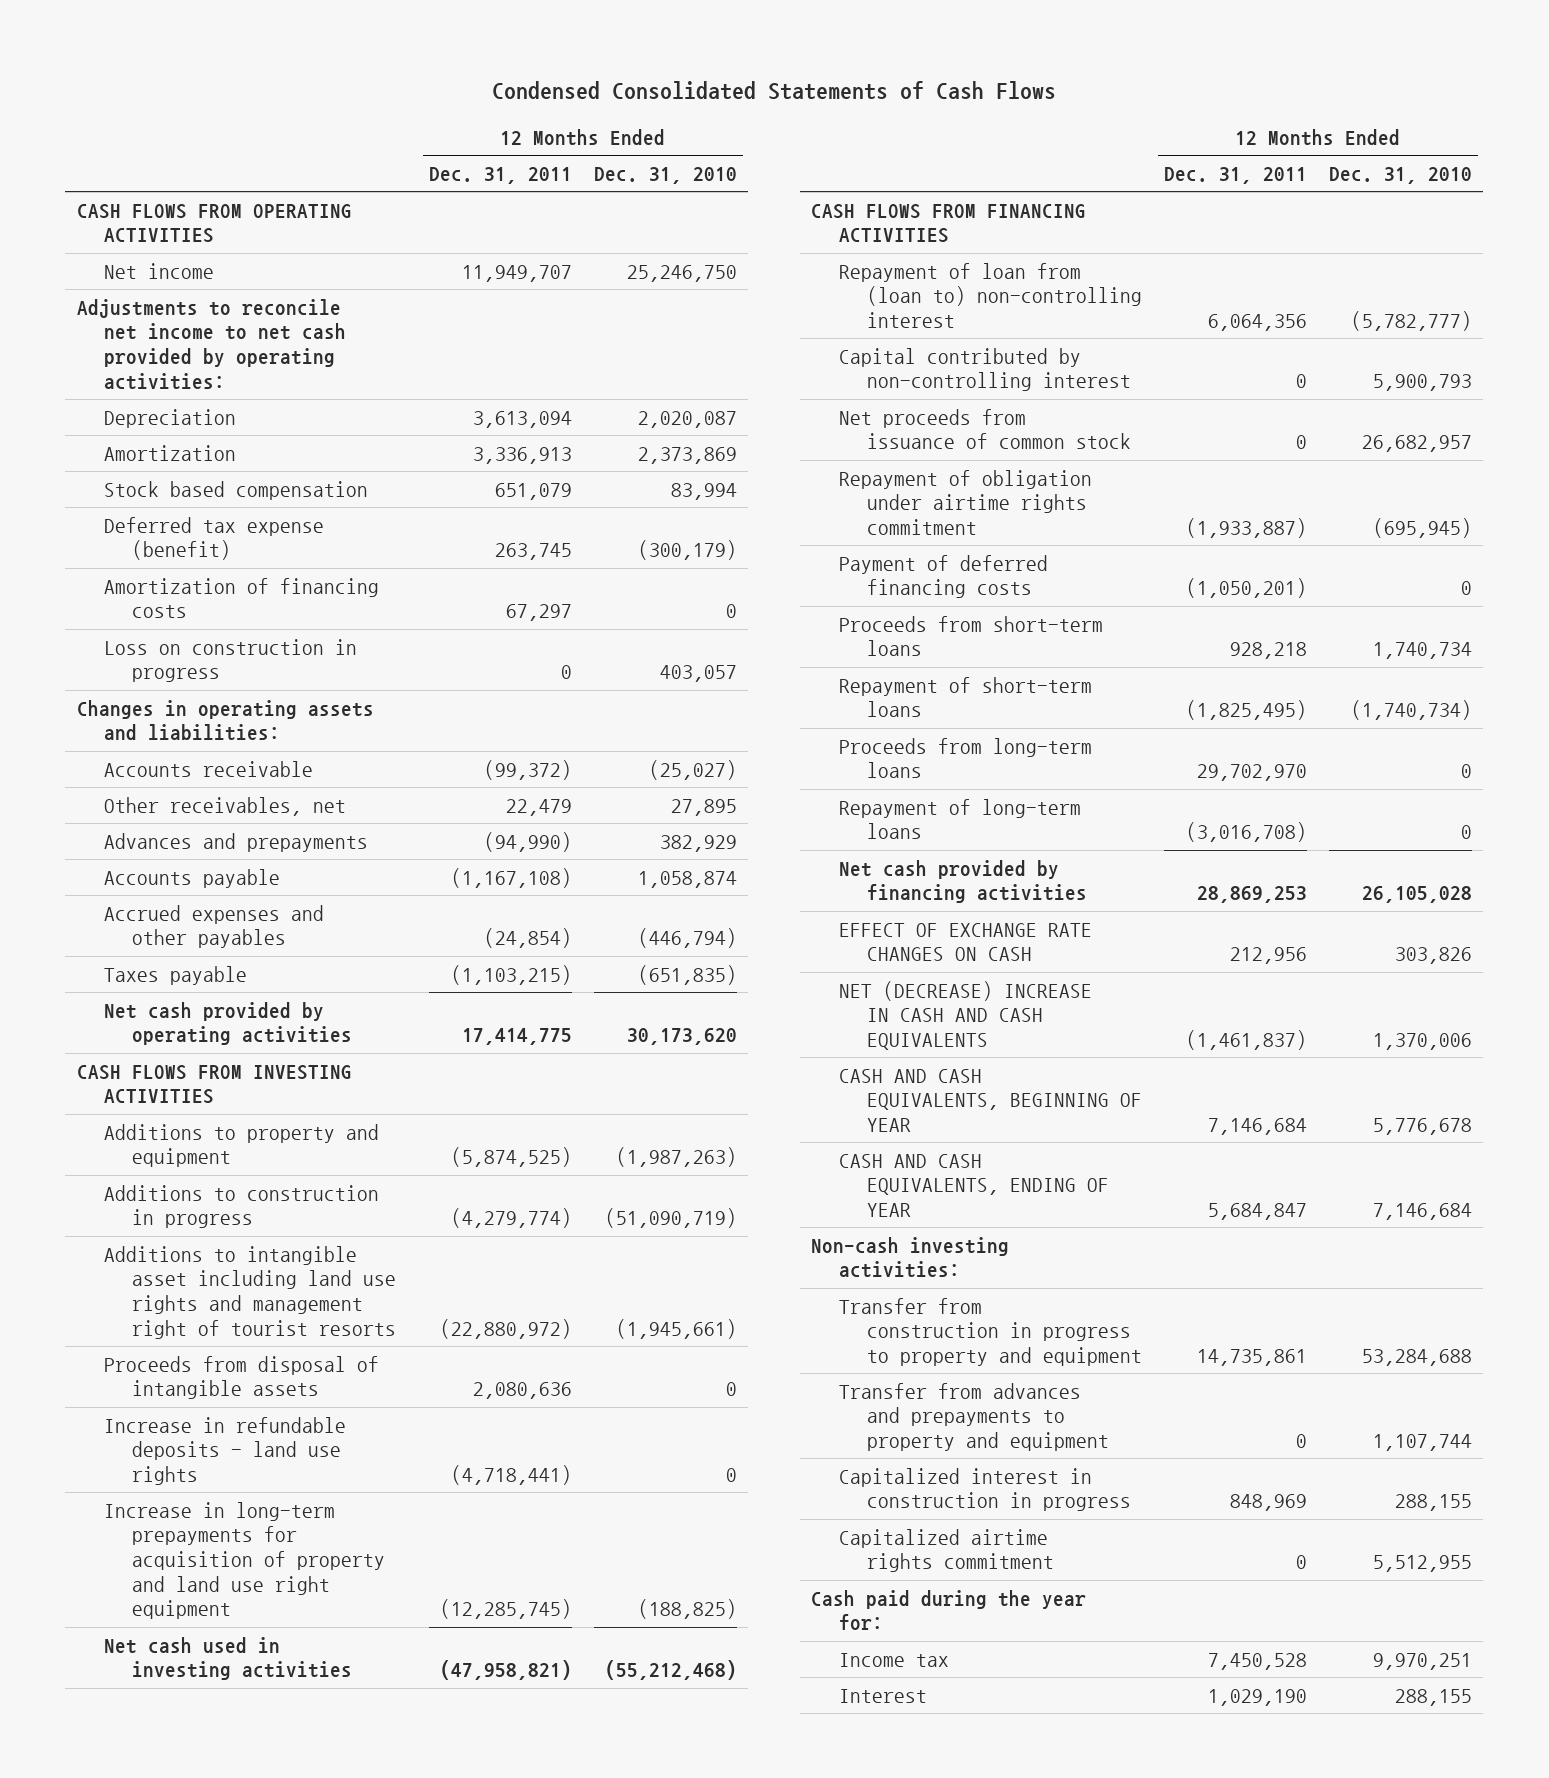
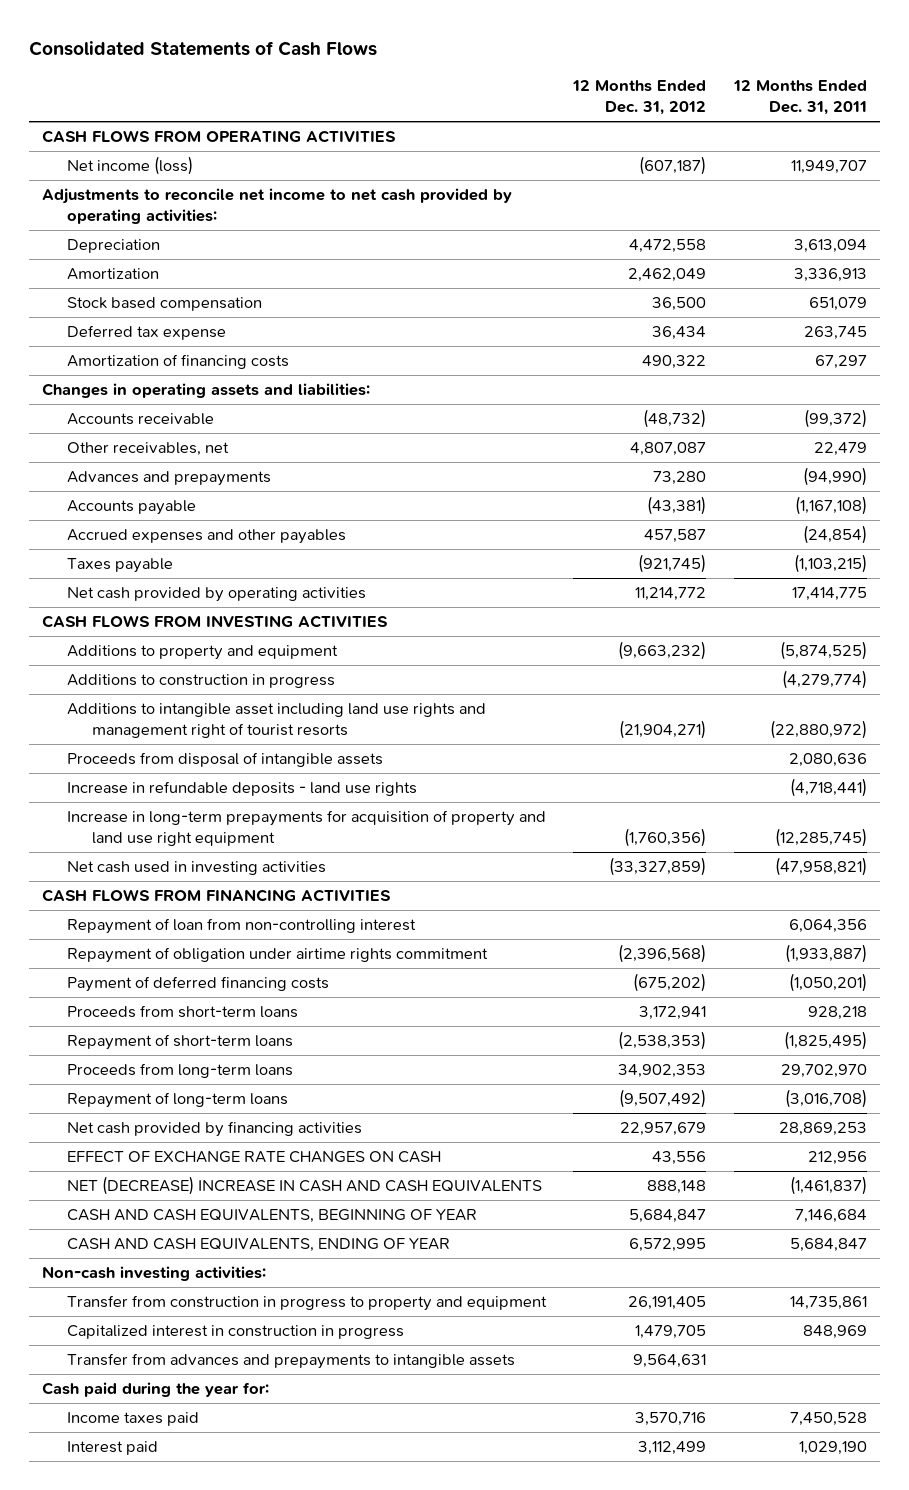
- Condensed Consolidated Statements of Cash Flows
+ Consolidated Statements of Cash Flows
- | 12 Months Ended Dec. 31, 2011 | 12 Months Ended Dec. 31, 2010
+ | 12 Months Ended Dec. 31, 2012 | 12 Months Ended Dec. 31, 2011
- Net income | 11,949,707 | 25,246,750
+ Net income (loss) | (607,187) | 11,949,707
- Deferred tax expense (benefit) | 263,745 | (300,179)
+ Deferred tax expense | 36,434 | 263,745
- Loss on construction in progress | 0 | 403,057
- Repayment of loan from (loan to) non-controlling interest | 6,064,356 | (5,782,777)
- Capital contributed by non-controlling interest | 0 | 5,900,793
- Net proceeds from issuance of common stock | 0 | 26,682,957
+ Repayment of loan from non-controlling interest | | 6,064,356
- Transfer from advances and prepayments to property and equipment | 0 | 1,107,744
- Capitalized airtime rights commitment | 0 | 5,512,955
+ Transfer from advances and prepayments to intangible assets | 9,564,631 |
- Income tax | 7,450,528 | 9,970,251
- Interest | 1,029,190 | 288,155
+ Income taxes paid | 3,570,716 | 7,450,528
+ Interest paid | 3,112,499 | 1,029,190

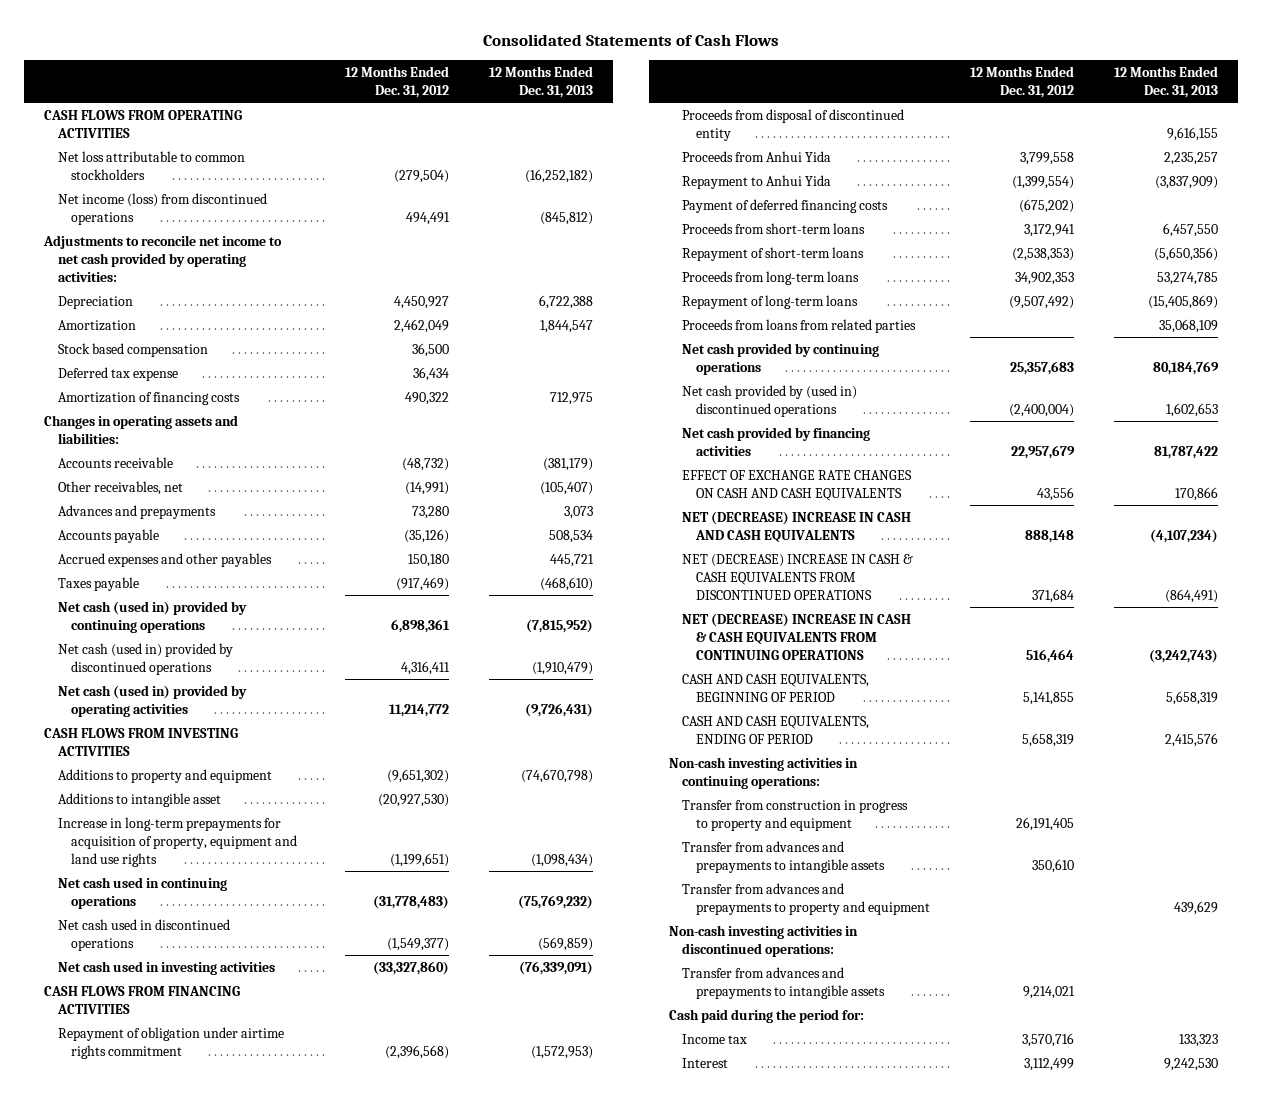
- | 12 Months Ended Dec. 31, 2012 | 12 Months Ended Dec. 31, 2011
+ | 12 Months Ended Dec. 31, 2012 | 12 Months Ended Dec. 31, 2013
- Net income (loss) | (607,187) | 11,949,707
+ Net loss attributable to common stockholders | (279,504) | (16,252,182)
+ Net income (loss) from discontinued operations | 494,491 | (845,812)
- Depreciation | 4,472,558 | 3,613,094
+ Depreciation | 4,450,927 | 6,722,388
- Other receivables, net | 4,807,087 | 22,479
+ Other receivables, net | (14,991) | (105,407)
- Accounts payable | (43,381) | (1,167,108)
- Accrued expenses and other payables | 457,587 | (24,854)
- Taxes payable | (921,745) | (1,103,215)
- Net cash provided by operating activities | 11,214,772 | 17,414,775
+ Accounts payable | (35,126) | 508,534
+ Accrued expenses and other payables | 150,180 | 445,721
+ Taxes payable | (917,469) | (468,610)
+ Net cash (used in) provided by continuing operations | 6,898,361 | (7,815,952)
+ Net cash (used in) provided by discontinued operations | 4,316,411 | (1,910,479)
+ Net cash (used in) provided by operating activities | 11,214,772 | (9,726,431)
- Additions to property and equipment | (9,663,232) | (5,874,525)
- Additions to construction in progress | | (4,279,774)
- Additions to intangible asset including land use rights and management right of tourist resorts | (21,904,271) | (22,880,972)
- Proceeds from disposal of intangible assets | | 2,080,636
- Increase in refundable deposits - land use rights | | (4,718,441)
- Increase in long-term prepayments for acquisition of property and land use right equipment | (1,760,356) | (12,285,745)
- Net cash used in investing activities | (33,327,859) | (47,958,821)
+ Additions to property and equipment | (9,651,302) | (74,670,798)
+ Additions to intangible asset | (20,927,530) |
+ Increase in long-term prepayments for acquisition of property, equipment and land use rights | (1,199,651) | (1,098,434)
+ Net cash used in continuing operations | (31,778,483) | (75,769,232)
+ Net cash used in discontinued operations | (1,549,377) | (569,859)
+ Net cash used in investing activities | (33,327,860) | (76,339,091)
- Repayment of loan from non-controlling interest | | 6,064,356
+ Proceeds from disposal of discontinued entity | | 9,616,155
+ Proceeds from Anhui Yida | 3,799,558 | 2,235,257
+ Repayment to Anhui Yida | (1,399,554) | (3,837,909)
+ Proceeds from loans from related parties | | 35,068,109
+ Net cash provided by continuing operations | 25,357,683 | 80,184,769
+ Net cash provided by (used in) discontinued operations | (2,400,004) | 1,602,653
- EFFECT OF EXCHANGE RATE CHANGES ON CASH | 43,556 | 212,956
+ EFFECT OF EXCHANGE RATE CHANGES ON CASH AND CASH EQUIVALENTS | 43,556 | 170,866
- CASH AND CASH EQUIVALENTS, BEGINNING OF YEAR | 5,684,847 | 7,146,684
- CASH AND CASH EQUIVALENTS, ENDING OF YEAR | 6,572,995 | 5,684,847
- Non-cash investing activities:
+ NET (DECREASE) INCREASE IN CASH & CASH EQUIVALENTS FROM DISCONTINUED OPERATIONS | 371,684 | (864,491)
+ NET (DECREASE) INCREASE IN CASH & CASH EQUIVALENTS FROM CONTINUING OPERATIONS | 516,464 | (3,242,743)
+ CASH AND CASH EQUIVALENTS, BEGINNING OF PERIOD | 5,141,855 | 5,658,319
+ CASH AND CASH EQUIVALENTS, ENDING OF PERIOD | 5,658,319 | 2,415,576
+ Non-cash investing activities in continuing operations:
- Capitalized interest in construction in progress | 1,479,705 | 848,969
- Transfer from advances and prepayments to intangible assets | 9,564,631 |
- Cash paid during the year for:
- Income taxes paid | 3,570,716 | 7,450,528
- Interest paid | 3,112,499 | 1,029,190
+ Transfer from advances and prepayments to intangible assets | 350,610 |
+ Transfer from advances and prepayments to property and equipment | | 439,629
+ Non-cash investing activities in discontinued operations:
+ Transfer from advances and prepayments to intangible assets | 9,214,021 |
+ Cash paid during the period for:
+ Income tax | 3,570,716 | 133,323
+ Interest | 3,112,499 | 9,242,530

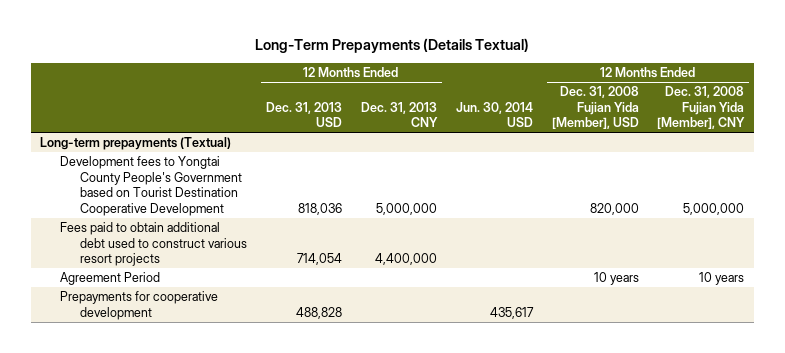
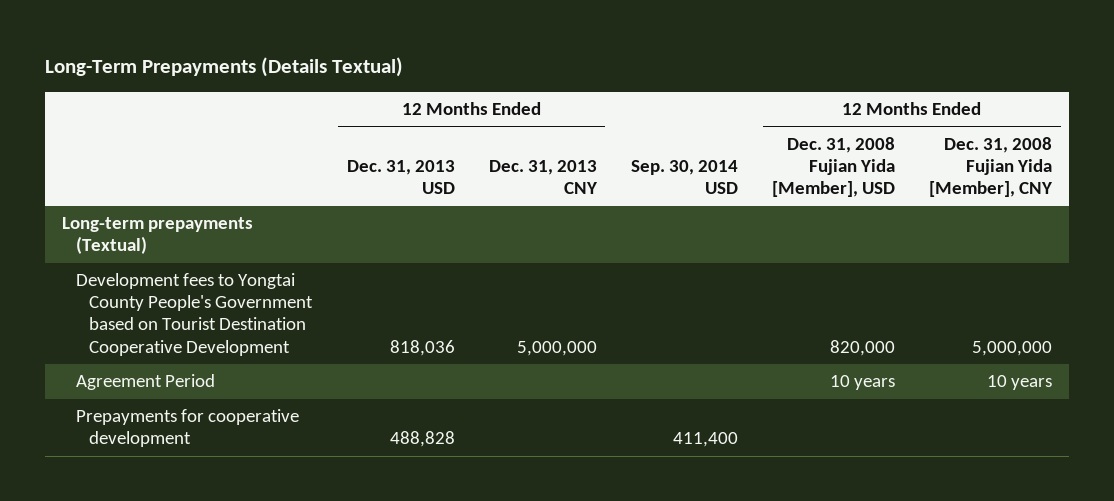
- | 12 Months Ended Dec. 31, 2013 USD | 12 Months Ended Dec. 31, 2013 CNY | Jun. 30, 2014 USD | 12 Months Ended Dec. 31, 2008 Fujian Yida [Member], USD | 12 Months Ended Dec. 31, 2008 Fujian Yida [Member], CNY
+ | 12 Months Ended Dec. 31, 2013 USD | 12 Months Ended Dec. 31, 2013 CNY | Sep. 30, 2014 USD | 12 Months Ended Dec. 31, 2008 Fujian Yida [Member], USD | 12 Months Ended Dec. 31, 2008 Fujian Yida [Member], CNY
- Fees paid to obtain additional debt used to construct various resort projects | 714,054 | 4,400,000 | | |

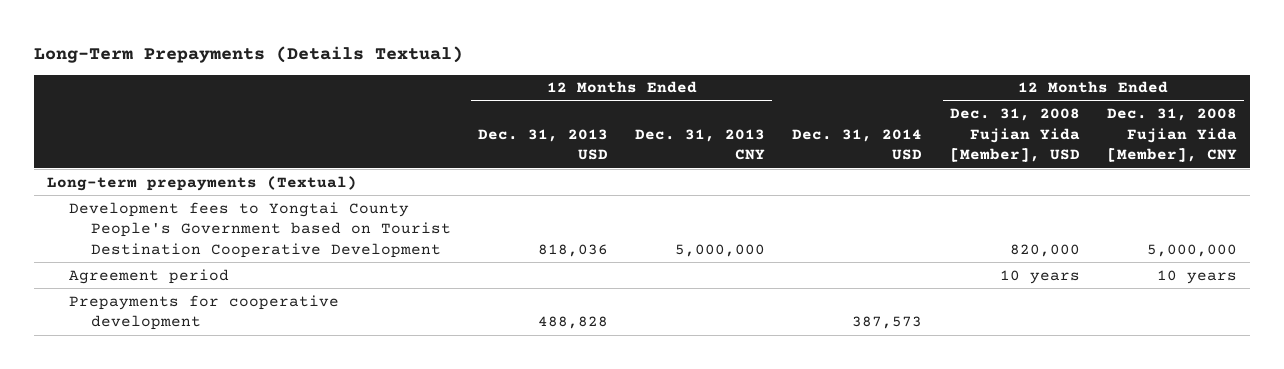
- | 12 Months Ended Dec. 31, 2013 USD | 12 Months Ended Dec. 31, 2013 CNY | Sep. 30, 2014 USD | 12 Months Ended Dec. 31, 2008 Fujian Yida [Member], USD | 12 Months Ended Dec. 31, 2008 Fujian Yida [Member], CNY
+ | 12 Months Ended Dec. 31, 2013 USD | 12 Months Ended Dec. 31, 2013 CNY | Dec. 31, 2014 USD | 12 Months Ended Dec. 31, 2008 Fujian Yida [Member], USD | 12 Months Ended Dec. 31, 2008 Fujian Yida [Member], CNY
- Agreement Period | | | | 10 years | 10 years
+ Agreement period | | | | 10 years | 10 years

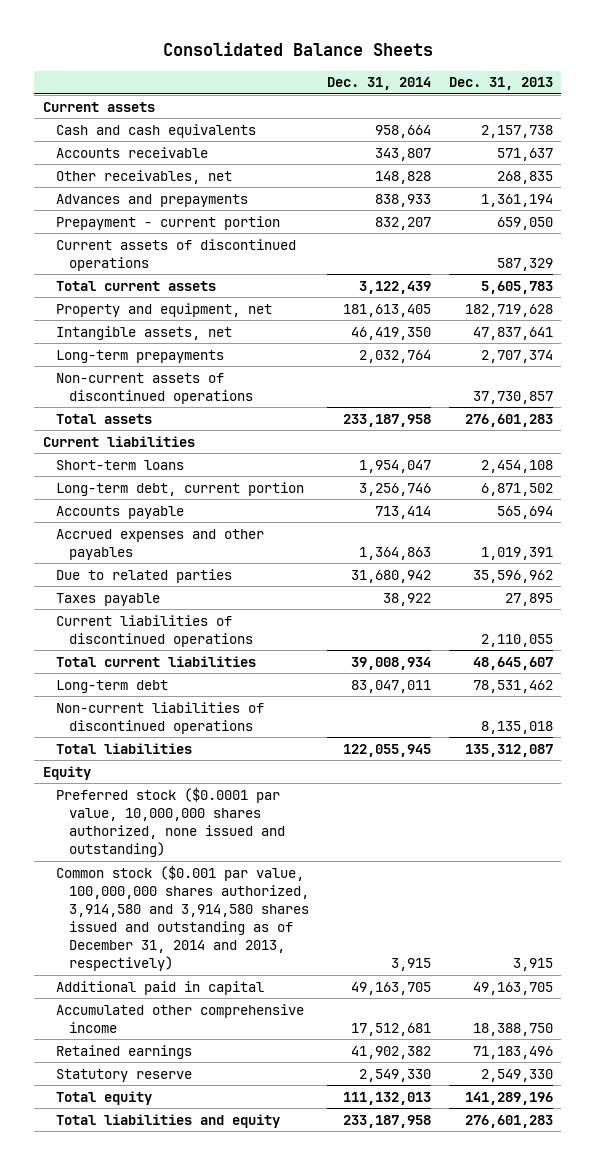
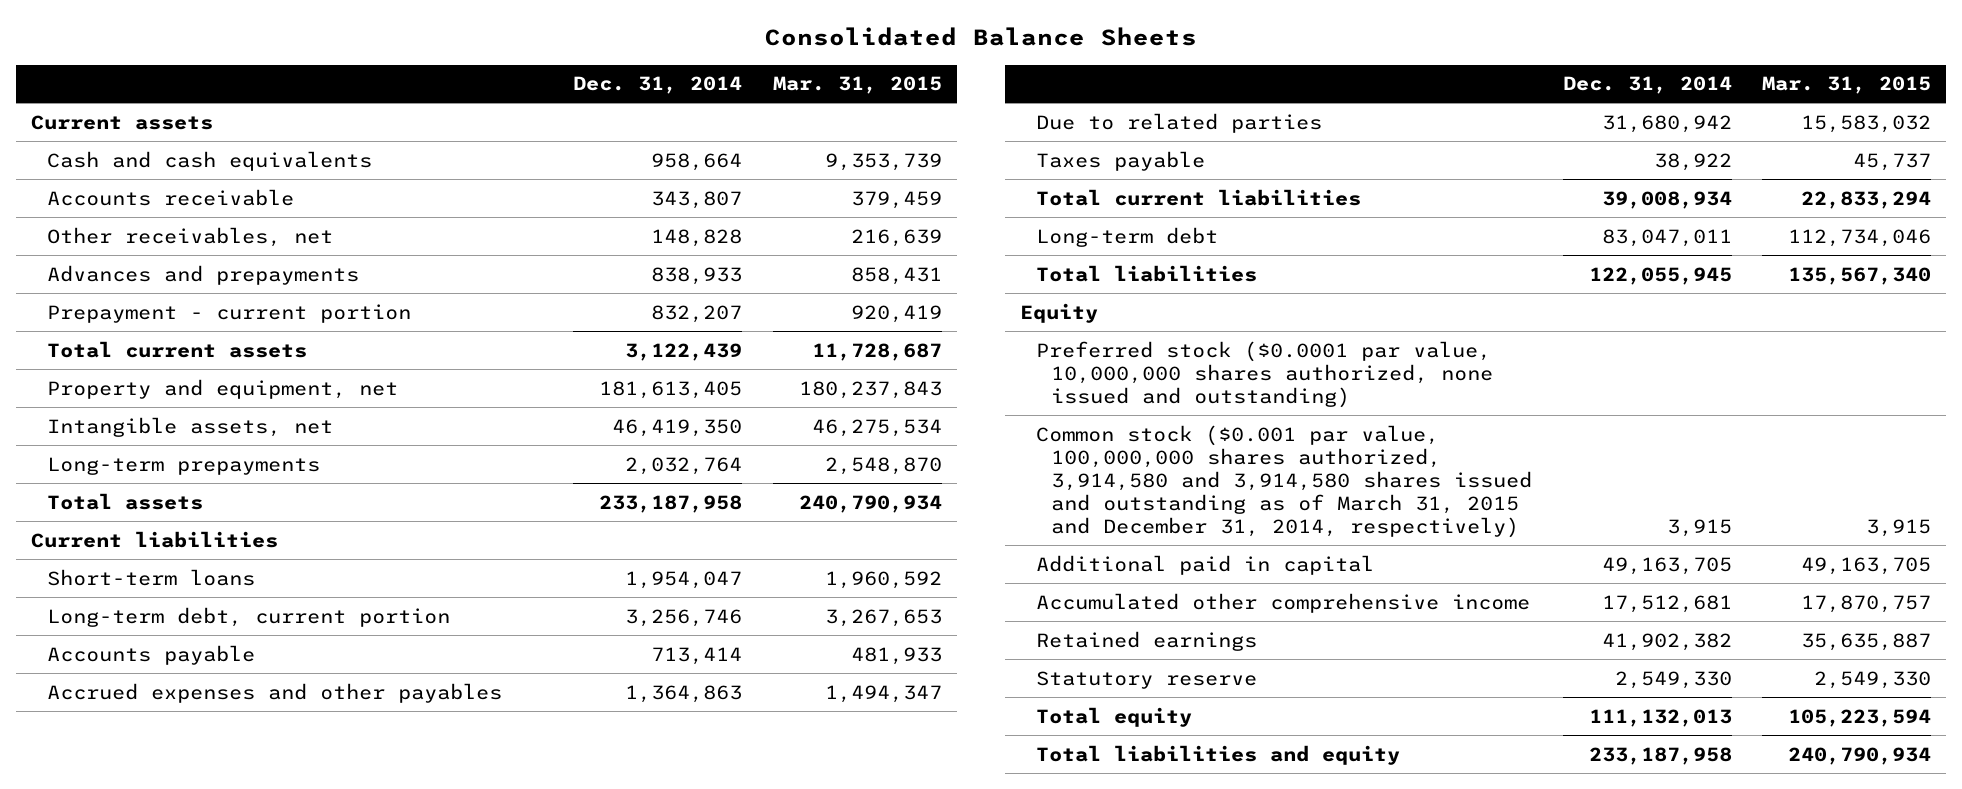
- | Dec. 31, 2014 | Dec. 31, 2013
+ | Dec. 31, 2014 | Mar. 31, 2015
- Current assets of discontinued operations | | 587,329
- Non-current assets of discontinued operations | | 37,730,857
- Current liabilities of discontinued operations | | 2,110,055
- Non-current liabilities of discontinued operations | | 8,135,018
- Common stock ($0.001 par value, 100,000,000 shares authorized, 3,914,580 and 3,914,580 shares issued and outstanding as of December 31, 2014 and 2013, respectively) | 3,915 | 3,915
+ Common stock ($0.001 par value, 100,000,000 shares authorized, 3,914,580 and 3,914,580 shares issued and outstanding as of March 31, 2015 and December 31, 2014, respectively) | 3,915 | 3,915

